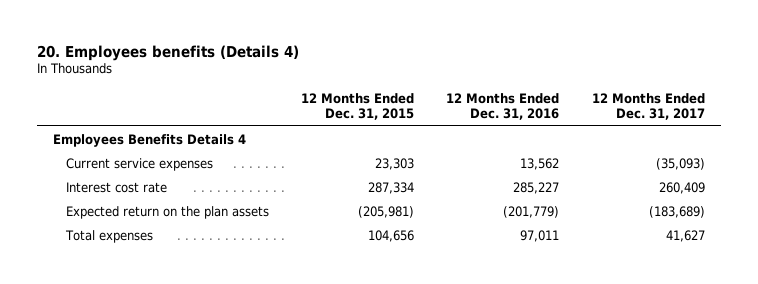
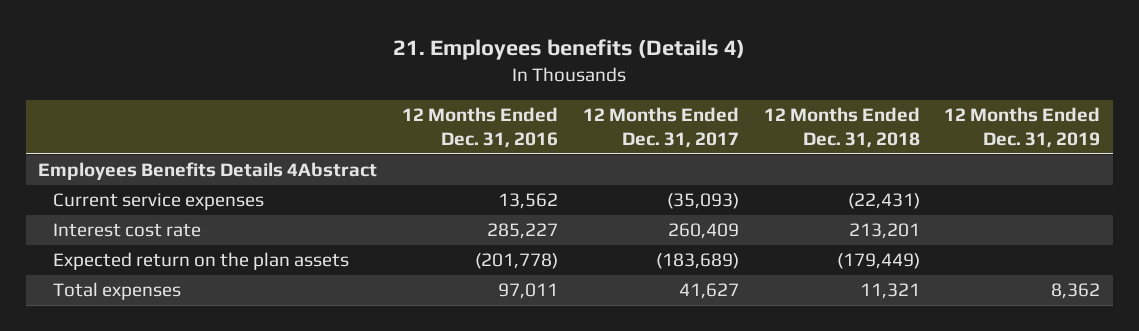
- 20. Employees benefits (Details 4)
+ 21. Employees benefits (Details 4)
- | 12 Months Ended Dec. 31, 2015 | 12 Months Ended Dec. 31, 2016 | 12 Months Ended Dec. 31, 2017
+ | 12 Months Ended Dec. 31, 2016 | 12 Months Ended Dec. 31, 2017 | 12 Months Ended Dec. 31, 2018 | 12 Months Ended Dec. 31, 2019
- Employees Benefits Details 4
+ Employees Benefits Details 4Abstract
- Expected return on the plan assets | (205,981) | (201,779) | (183,689)
+ Expected return on the plan assets | (201,778) | (183,689) | (179,449) |

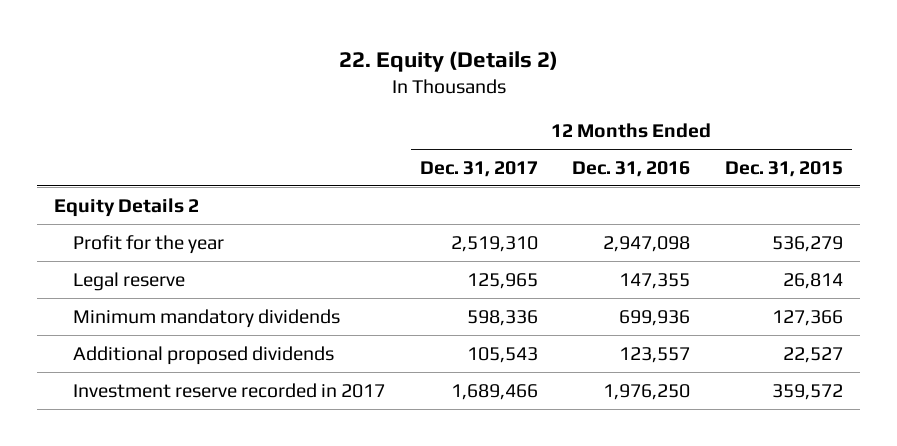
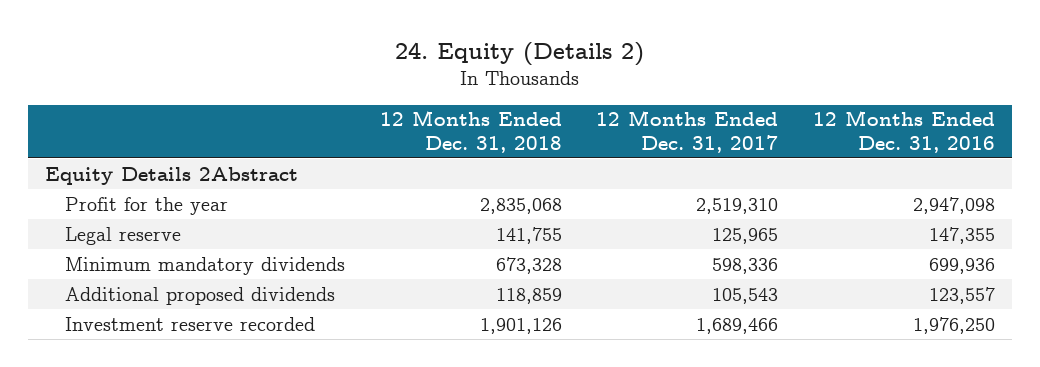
- 22. Equity (Details 2)
+ 24. Equity (Details 2)
- | 12 Months Ended Dec. 31, 2017 | 12 Months Ended Dec. 31, 2016 | 12 Months Ended Dec. 31, 2015
+ | 12 Months Ended Dec. 31, 2018 | 12 Months Ended Dec. 31, 2017 | 12 Months Ended Dec. 31, 2016
- Equity Details 2
+ Equity Details 2Abstract
- Investment reserve recorded in 2017 | 1,689,466 | 1,976,250 | 359,572
+ Investment reserve recorded | 1,901,126 | 1,689,466 | 1,976,250

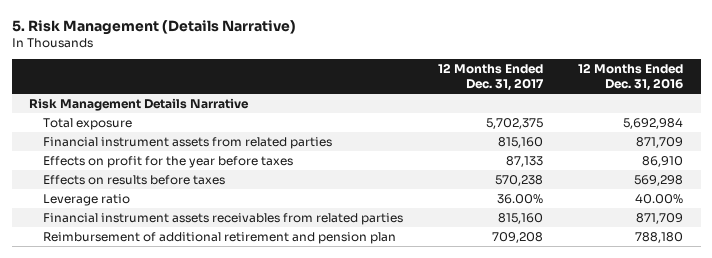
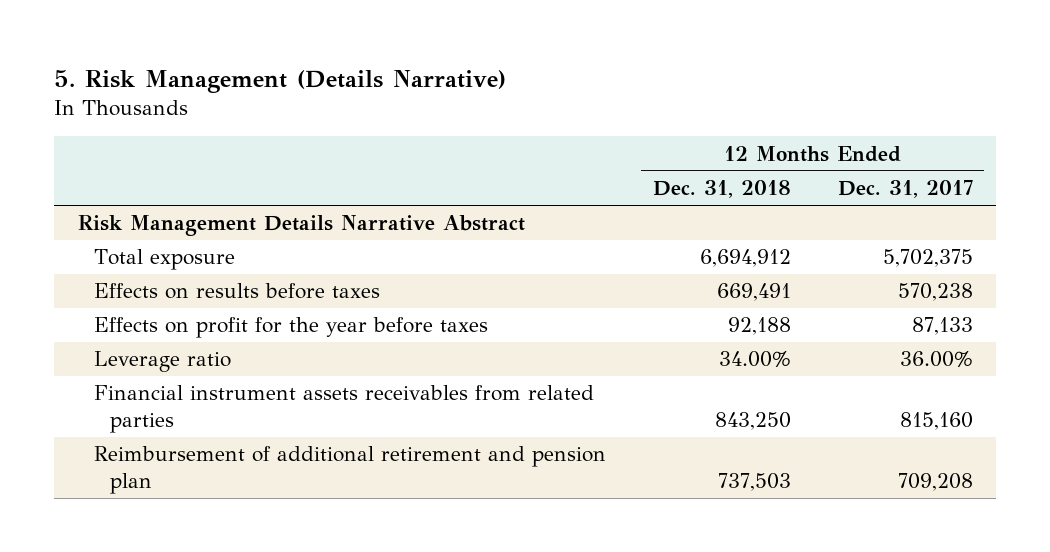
- | 12 Months Ended Dec. 31, 2017 | 12 Months Ended Dec. 31, 2016
+ | 12 Months Ended Dec. 31, 2018 | 12 Months Ended Dec. 31, 2017
- Risk Management Details Narrative
+ Risk Management Details Narrative Abstract
- Financial instrument assets from related parties | 815,160 | 871,709
moved down: Effects on profit for the year before taxes | 92,188 | 87,133

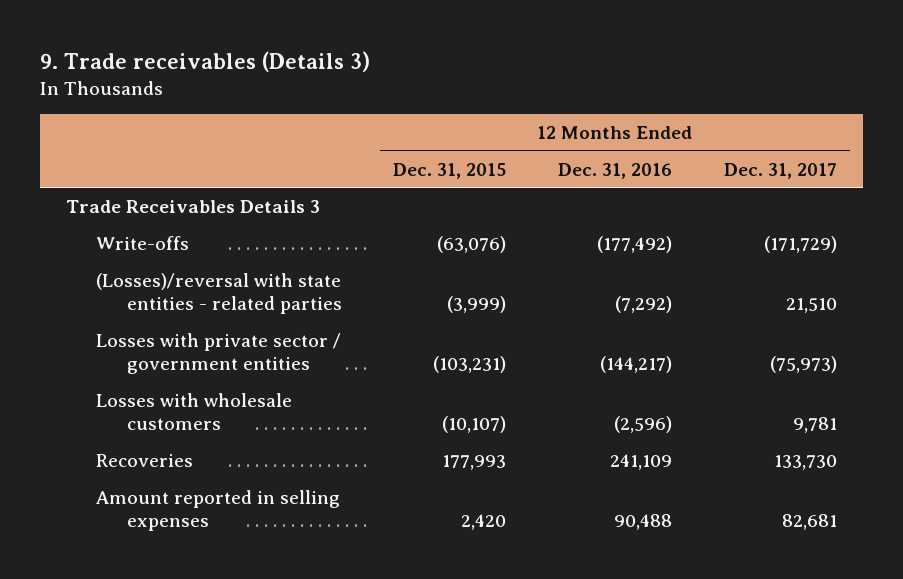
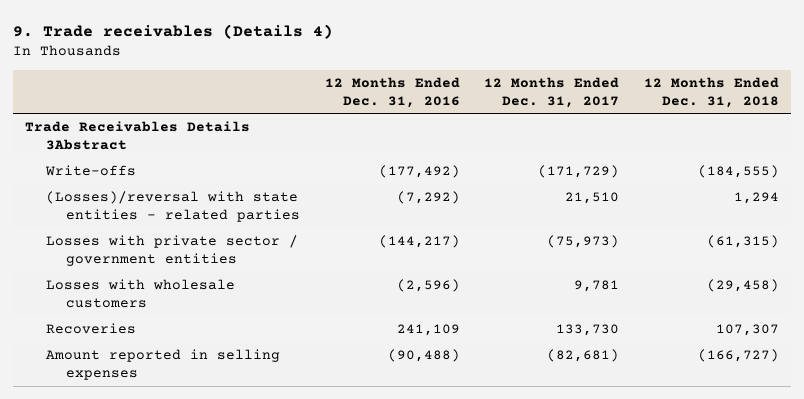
- 9. Trade receivables (Details 3)
+ 9. Trade receivables (Details 4)
- | 12 Months Ended Dec. 31, 2015 | 12 Months Ended Dec. 31, 2016 | 12 Months Ended Dec. 31, 2017
+ | 12 Months Ended Dec. 31, 2016 | 12 Months Ended Dec. 31, 2017 | 12 Months Ended Dec. 31, 2018
- Trade Receivables Details 3
+ Trade Receivables Details 3Abstract
- Amount reported in selling expenses | 2,420 | 90,488 | 82,681
+ Amount reported in selling expenses | (90,488) | (82,681) | (166,727)

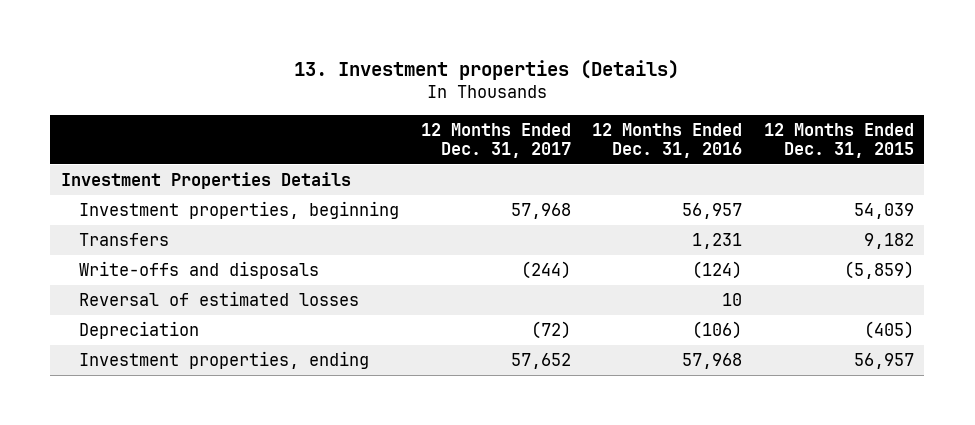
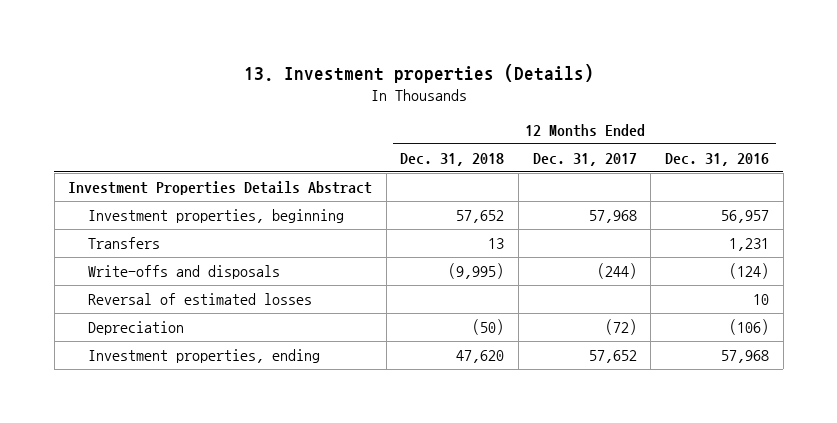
- | 12 Months Ended Dec. 31, 2017 | 12 Months Ended Dec. 31, 2016 | 12 Months Ended Dec. 31, 2015
+ | 12 Months Ended Dec. 31, 2018 | 12 Months Ended Dec. 31, 2017 | 12 Months Ended Dec. 31, 2016
- Investment Properties Details
+ Investment Properties Details Abstract

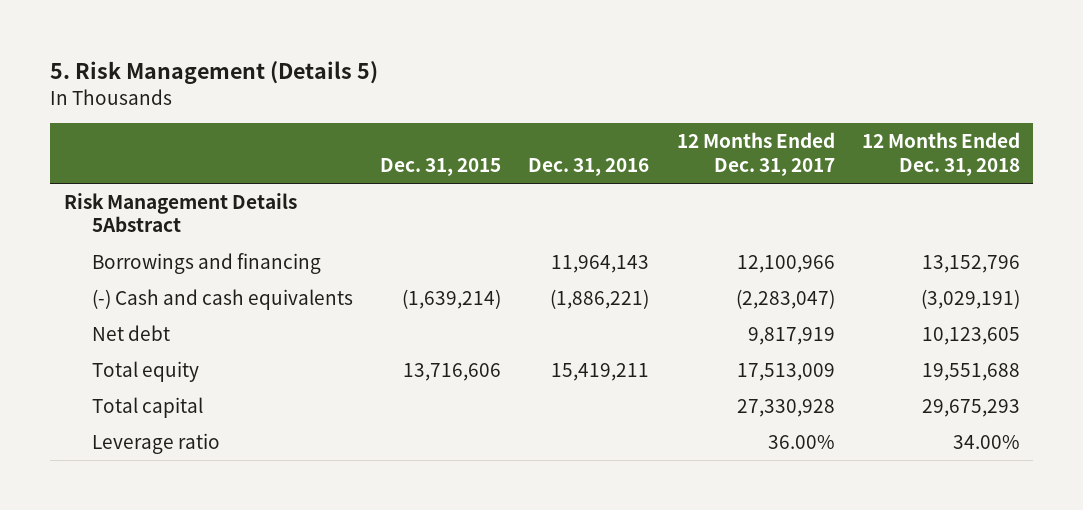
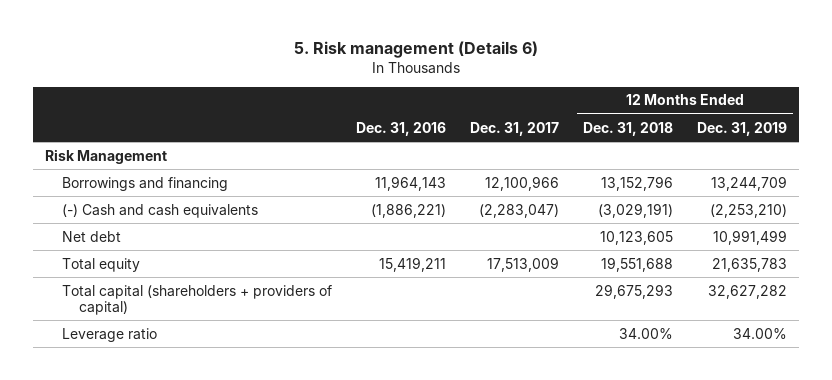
- 5. Risk Management (Details 5)
+ 5. Risk management (Details 6)
- | Dec. 31, 2015 | Dec. 31, 2016 | 12 Months Ended Dec. 31, 2017 | 12 Months Ended Dec. 31, 2018
+ | Dec. 31, 2016 | Dec. 31, 2017 | 12 Months Ended Dec. 31, 2018 | 12 Months Ended Dec. 31, 2019
- Risk Management Details 5Abstract
+ Risk Management
- Total capital | | | 27,330,928 | 29,675,293
+ Total capital (shareholders + providers of capital) | | | 29,675,293 | 32,627,282

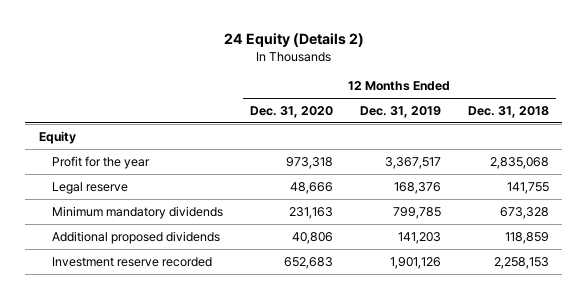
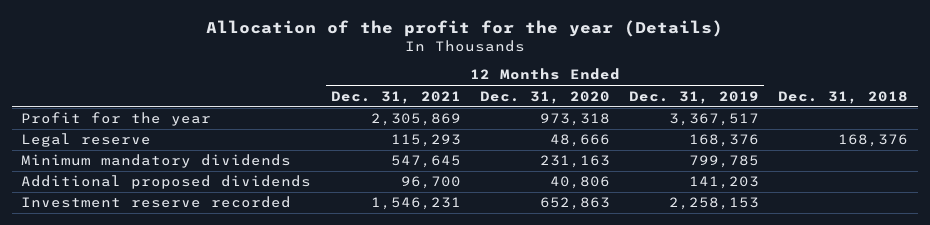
- 24 Equity (Details 2)
+ Allocation of the profit for the year (Details)
- | 12 Months Ended Dec. 31, 2020 | 12 Months Ended Dec. 31, 2019 | 12 Months Ended Dec. 31, 2018
+ | 12 Months Ended Dec. 31, 2021 | 12 Months Ended Dec. 31, 2020 | 12 Months Ended Dec. 31, 2019 | Dec. 31, 2018
- Equity
- Investment reserve recorded | 652,683 | 1,901,126 | 2,258,153
+ Investment reserve recorded | 1,546,231 | 652,863 | 2,258,153 |

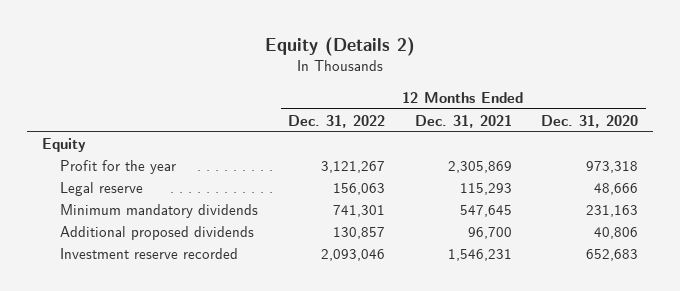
- Allocation of the profit for the year (Details)
+ Equity (Details 2)
- | 12 Months Ended Dec. 31, 2021 | 12 Months Ended Dec. 31, 2020 | 12 Months Ended Dec. 31, 2019 | Dec. 31, 2018
+ | 12 Months Ended Dec. 31, 2022 | 12 Months Ended Dec. 31, 2021 | 12 Months Ended Dec. 31, 2020
+ Equity
- Investment reserve recorded | 1,546,231 | 652,863 | 2,258,153 |
+ Investment reserve recorded | 2,093,046 | 1,546,231 | 652,683

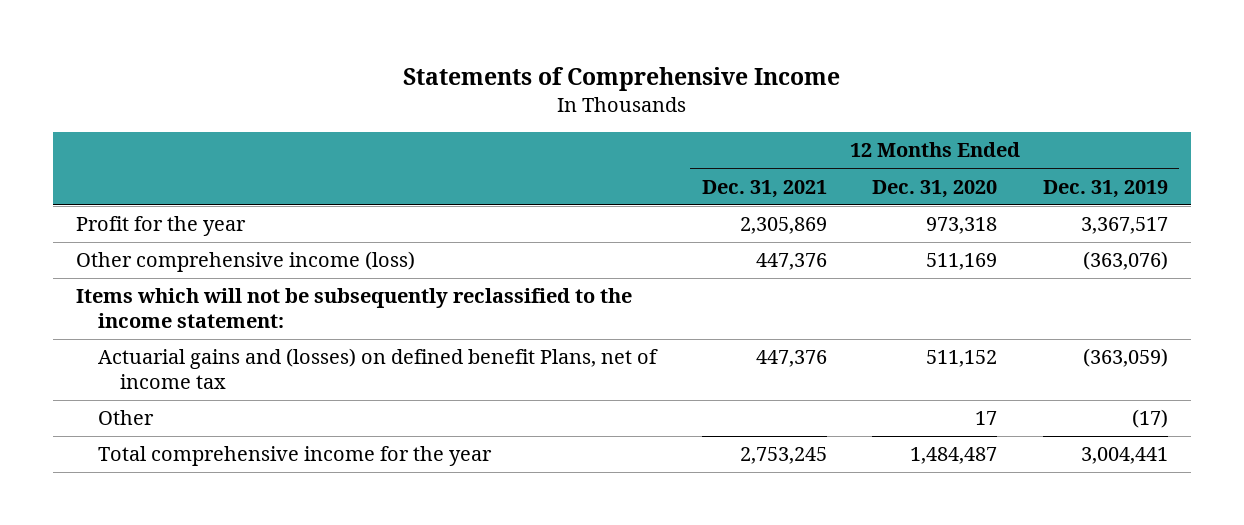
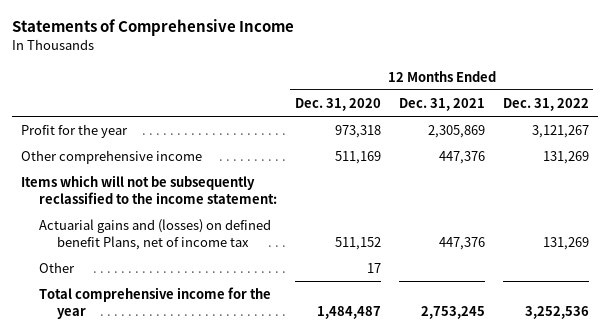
- | 12 Months Ended Dec. 31, 2021 | 12 Months Ended Dec. 31, 2020 | 12 Months Ended Dec. 31, 2019
+ | 12 Months Ended Dec. 31, 2020 | 12 Months Ended Dec. 31, 2021 | 12 Months Ended Dec. 31, 2022
- Other comprehensive income (loss) | 447,376 | 511,169 | (363,076)
+ Other comprehensive income | 511,169 | 447,376 | 131,269

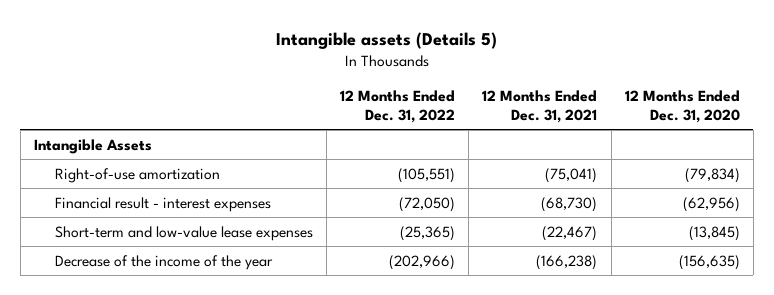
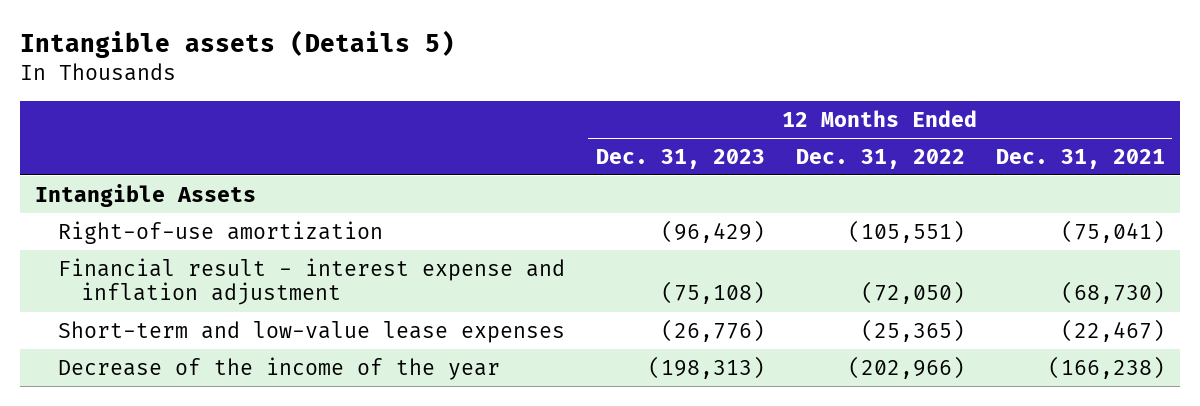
- | 12 Months Ended Dec. 31, 2022 | 12 Months Ended Dec. 31, 2021 | 12 Months Ended Dec. 31, 2020
+ | 12 Months Ended Dec. 31, 2023 | 12 Months Ended Dec. 31, 2022 | 12 Months Ended Dec. 31, 2021
- Financial result - interest expenses | (72,050) | (68,730) | (62,956)
+ Financial result - interest expense and inflation adjustment | (75,108) | (72,050) | (68,730)

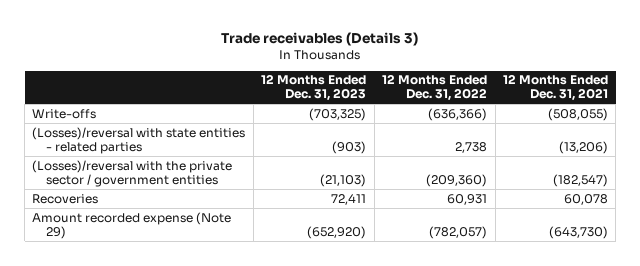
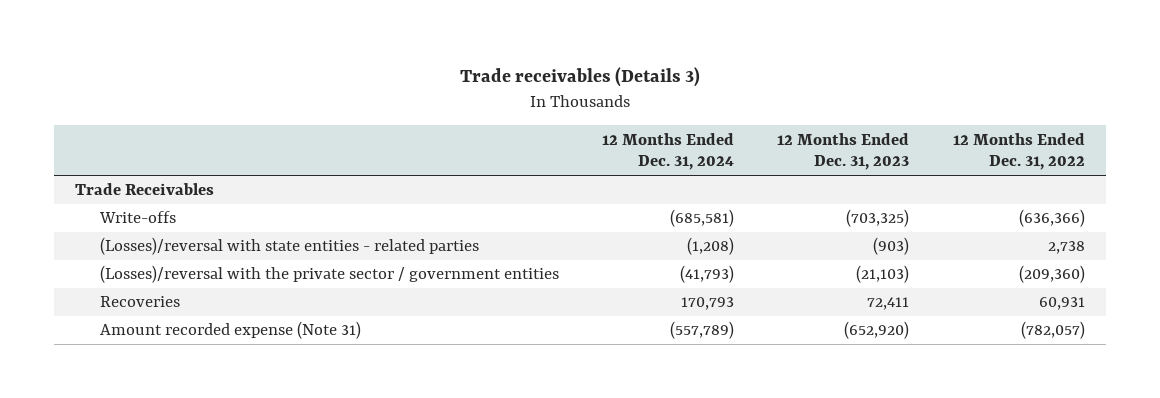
- | 12 Months Ended Dec. 31, 2023 | 12 Months Ended Dec. 31, 2022 | 12 Months Ended Dec. 31, 2021
+ | 12 Months Ended Dec. 31, 2024 | 12 Months Ended Dec. 31, 2023 | 12 Months Ended Dec. 31, 2022
+ Trade Receivables
- Amount recorded expense (Note 29) | (652,920) | (782,057) | (643,730)
+ Amount recorded expense (Note 31) | (557,789) | (652,920) | (782,057)

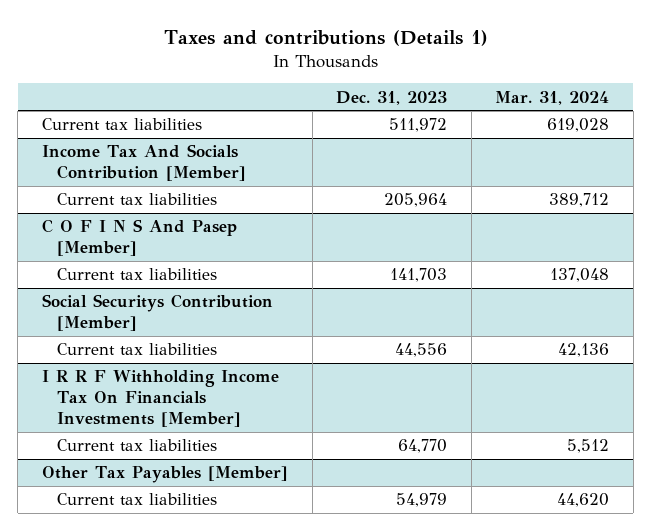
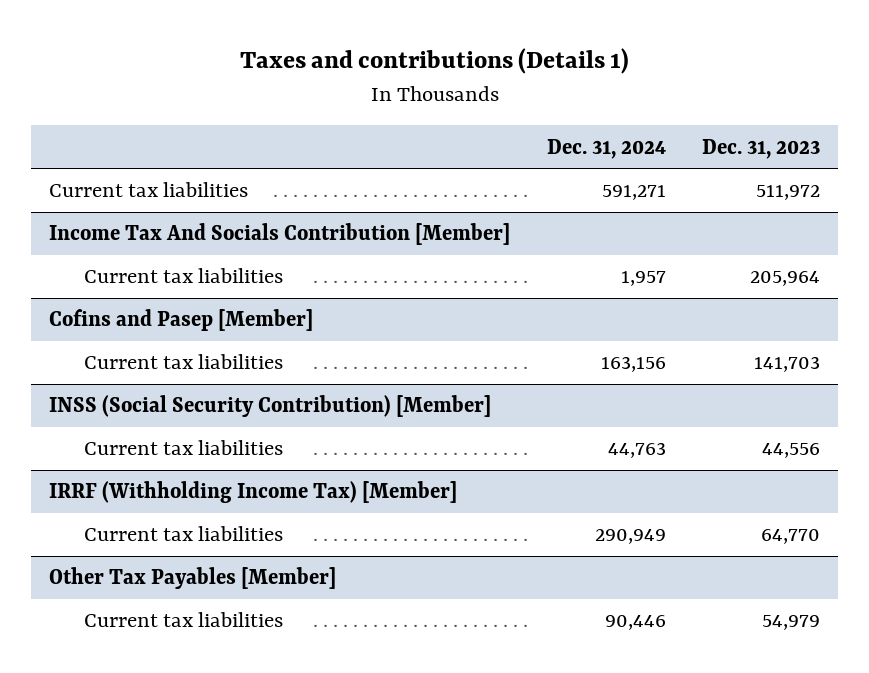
- | Dec. 31, 2023 | Mar. 31, 2024
+ | Dec. 31, 2024 | Dec. 31, 2023
- C O F I N S And Pasep [Member]
+ Cofins and Pasep [Member]
- Social Securitys Contribution [Member]
+ INSS (Social Security Contribution) [Member]
- I R R F Withholding Income Tax On Financials Investments [Member]
+ IRRF (Withholding Income Tax) [Member]

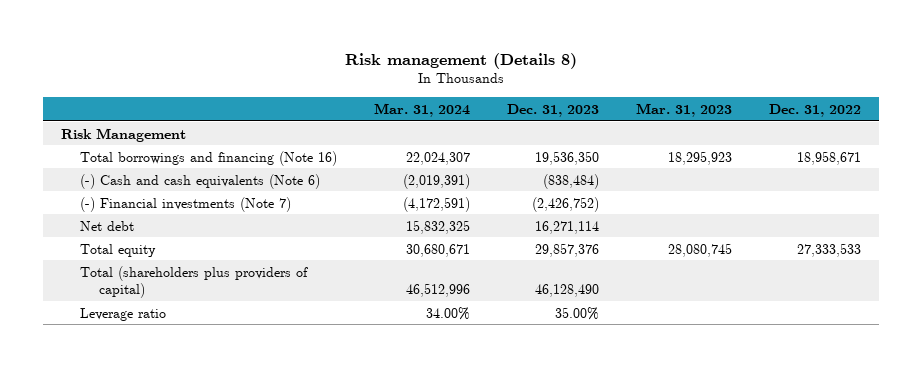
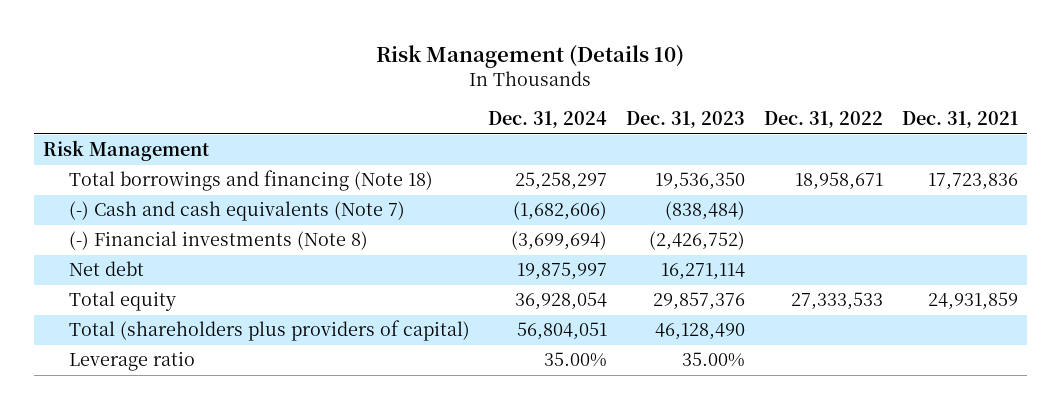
- Risk management (Details 8)
+ Risk Management (Details 10)
- | Mar. 31, 2024 | Dec. 31, 2023 | Mar. 31, 2023 | Dec. 31, 2022
+ | Dec. 31, 2024 | Dec. 31, 2023 | Dec. 31, 2022 | Dec. 31, 2021
- Total borrowings and financing (Note 16) | 22,024,307 | 19,536,350 | 18,295,923 | 18,958,671
- (-) Cash and cash equivalents (Note 6) | (2,019,391) | (838,484) | |
- (-) Financial investments (Note 7) | (4,172,591) | (2,426,752) | |
+ Total borrowings and financing (Note 18) | 25,258,297 | 19,536,350 | 18,958,671 | 17,723,836
+ (-) Cash and cash equivalents (Note 7) | (1,682,606) | (838,484) | |
+ (-) Financial investments (Note 8) | (3,699,694) | (2,426,752) | |

